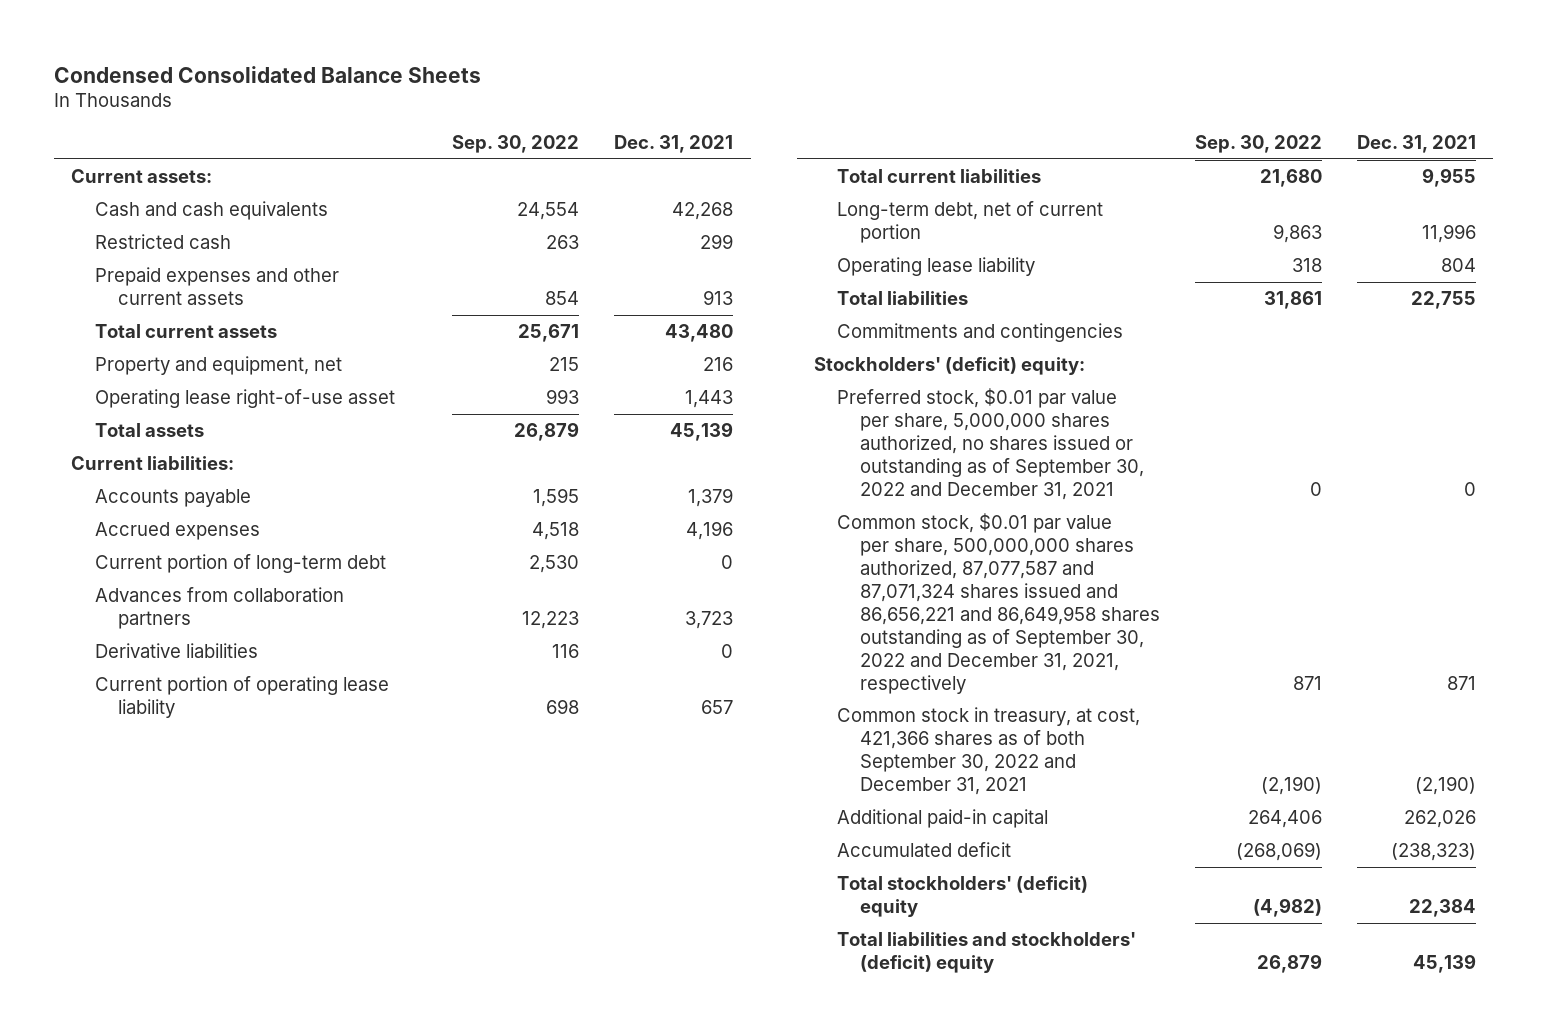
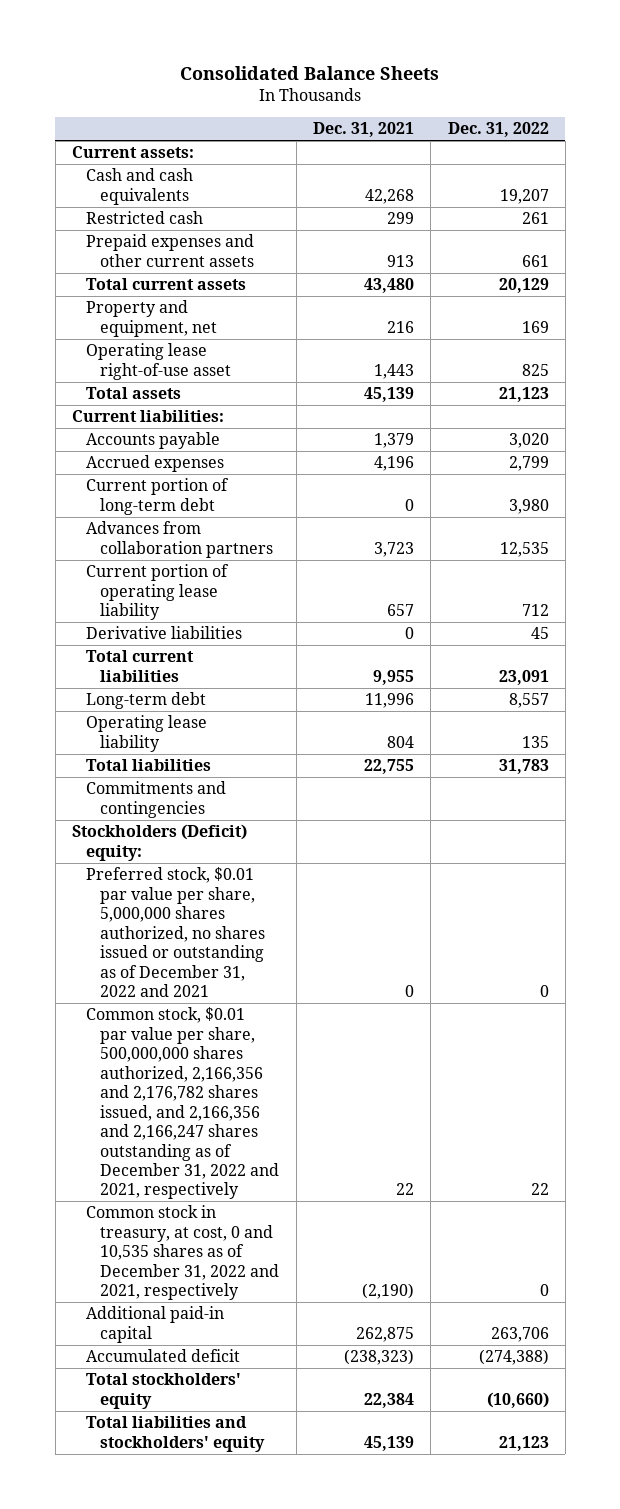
- Condensed Consolidated Balance Sheets
+ Consolidated Balance Sheets
- | Sep. 30, 2022 | Dec. 31, 2021
+ | Dec. 31, 2021 | Dec. 31, 2022
moved down: Derivative liabilities | 0 | 45
- Long-term debt, net of current portion | 9,863 | 11,996
+ Long-term debt | 11,996 | 8,557
- Stockholders' (deficit) equity:
- Preferred stock, $0.01 par value per share, 5,000,000 shares authorized, no shares issued or outstanding as of September 30, 2022 and December 31, 2021 | 0 | 0
- Common stock, $0.01 par value per share, 500,000,000 shares authorized, 87,077,587 and 87,071,324 shares issued and 86,656,221 and 86,649,958 shares outstanding as of September 30, 2022 and December 31, 2021, respectively | 871 | 871
- Common stock in treasury, at cost, 421,366 shares as of both September 30, 2022 and December 31, 2021 | (2,190) | (2,190)
- Additional paid-in capital | 264,406 | 262,026
+ Stockholders (Deficit) equity:
+ Preferred stock, $0.01 par value per share, 5,000,000 shares authorized, no shares issued or outstanding as of December 31, 2022 and 2021 | 0 | 0
+ Common stock, $0.01 par value per share, 500,000,000 shares authorized, 2,166,356 and 2,176,782 shares issued, and 2,166,356 and 2,166,247 shares outstanding as of December 31, 2022 and 2021, respectively | 22 | 22
+ Common stock in treasury, at cost, 0 and 10,535 shares as of December 31, 2022 and 2021, respectively | (2,190) | 0
+ Additional paid-in capital | 262,875 | 263,706
- Total stockholders' (deficit) equity | (4,982) | 22,384
- Total liabilities and stockholders' (deficit) equity | 26,879 | 45,139
+ Total stockholders' equity | 22,384 | (10,660)
+ Total liabilities and stockholders' equity | 45,139 | 21,123

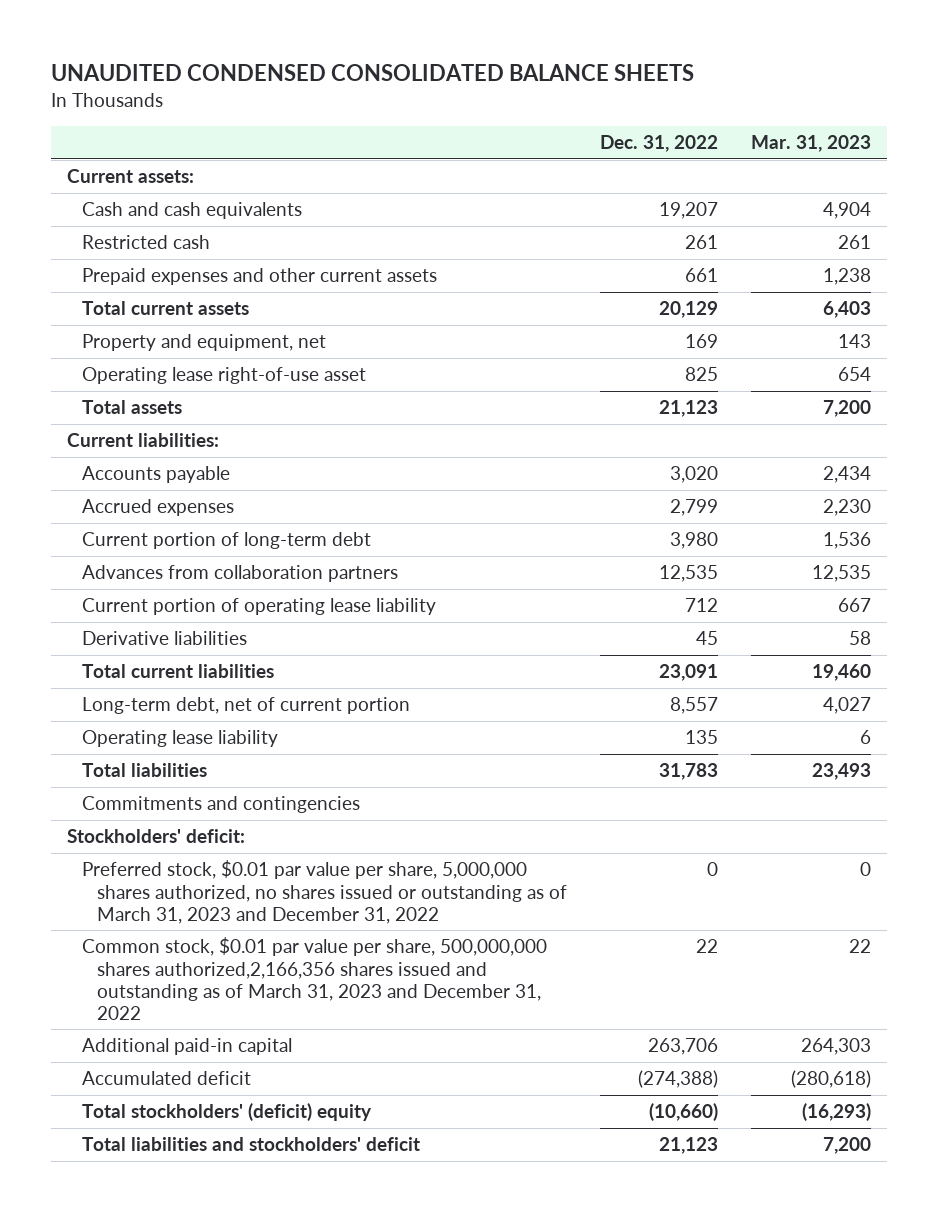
- Consolidated Balance Sheets
+ UNAUDITED CONDENSED CONSOLIDATED BALANCE SHEETS
- | Dec. 31, 2021 | Dec. 31, 2022
+ | Dec. 31, 2022 | Mar. 31, 2023
- Long-term debt | 11,996 | 8,557
+ Long-term debt, net of current portion | 8,557 | 4,027
- Stockholders (Deficit) equity:
- Preferred stock, $0.01 par value per share, 5,000,000 shares authorized, no shares issued or outstanding as of December 31, 2022 and 2021 | 0 | 0
- Common stock, $0.01 par value per share, 500,000,000 shares authorized, 2,166,356 and 2,176,782 shares issued, and 2,166,356 and 2,166,247 shares outstanding as of December 31, 2022 and 2021, respectively | 22 | 22
- Common stock in treasury, at cost, 0 and 10,535 shares as of December 31, 2022 and 2021, respectively | (2,190) | 0
+ Stockholders' deficit:
+ Preferred stock, $0.01 par value per share, 5,000,000 shares authorized, no shares issued or outstanding as of March 31, 2023 and December 31, 2022 | 0 | 0
+ Common stock, $0.01 par value per share, 500,000,000 shares authorized,2,166,356 shares issued and outstanding as of March 31, 2023 and December 31, 2022 | 22 | 22
- Total stockholders' equity | 22,384 | (10,660)
- Total liabilities and stockholders' equity | 45,139 | 21,123
+ Total stockholders' (deficit) equity | (10,660) | (16,293)
+ Total liabilities and stockholders' deficit | 21,123 | 7,200

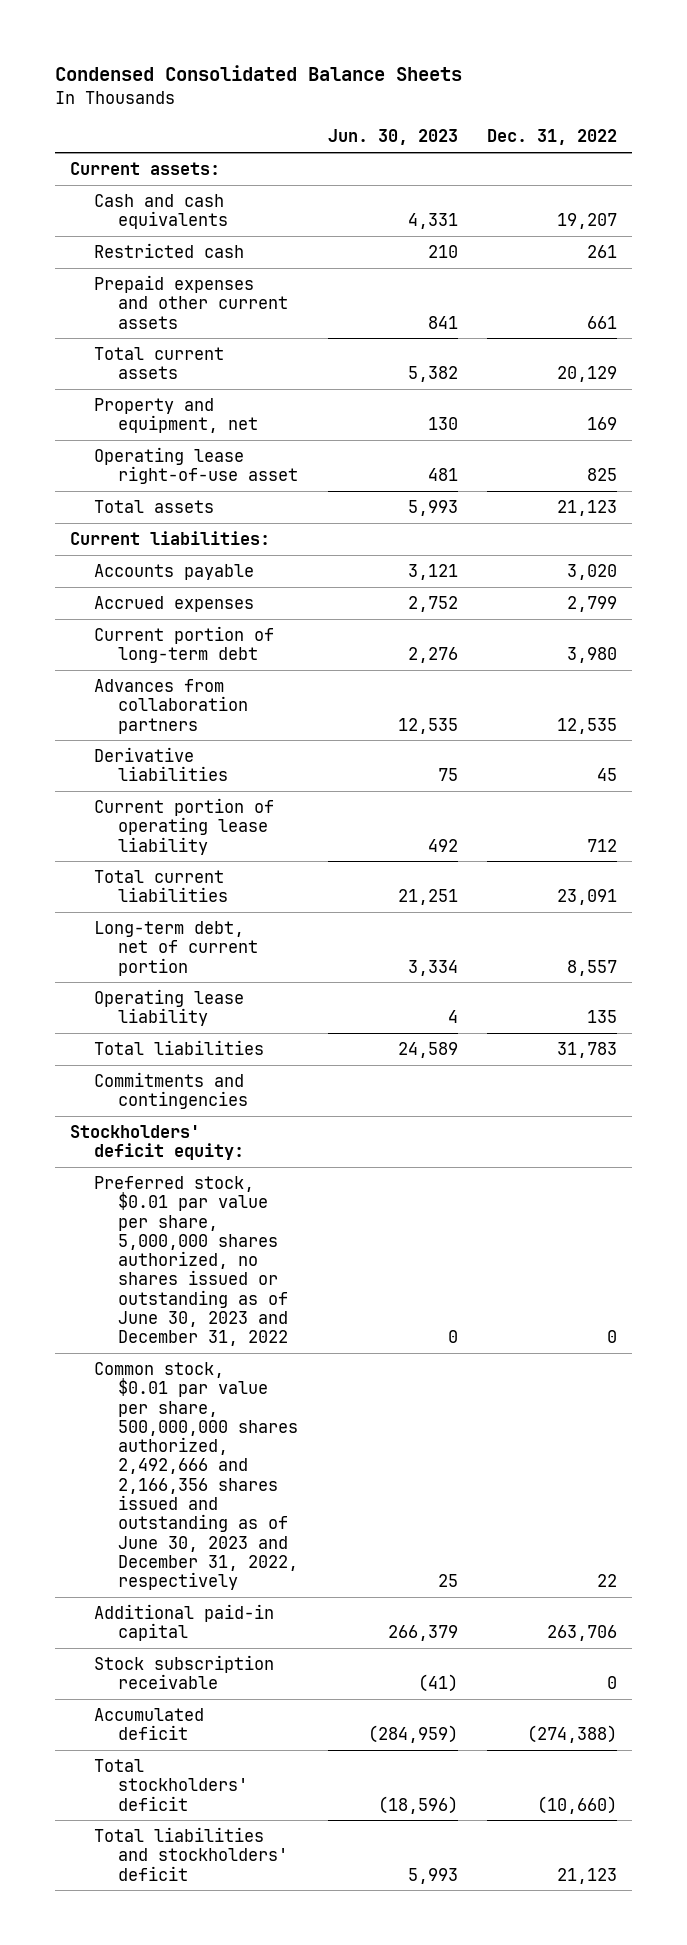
- UNAUDITED CONDENSED CONSOLIDATED BALANCE SHEETS
+ Condensed Consolidated Balance Sheets
- | Dec. 31, 2022 | Mar. 31, 2023
+ | Jun. 30, 2023 | Dec. 31, 2022
moved down: Current portion of operating lease liability | 492 | 712
- Stockholders' deficit:
- Preferred stock, $0.01 par value per share, 5,000,000 shares authorized, no shares issued or outstanding as of March 31, 2023 and December 31, 2022 | 0 | 0
- Common stock, $0.01 par value per share, 500,000,000 shares authorized,2,166,356 shares issued and outstanding as of March 31, 2023 and December 31, 2022 | 22 | 22
+ Stockholders' deficit equity:
+ Preferred stock, $0.01 par value per share, 5,000,000 shares authorized, no shares issued or outstanding as of June 30, 2023 and December 31, 2022 | 0 | 0
+ Common stock, $0.01 par value per share, 500,000,000 shares authorized, 2,492,666 and 2,166,356 shares issued and outstanding as of June 30, 2023 and December 31, 2022, respectively | 25 | 22
+ Stock subscription receivable | (41) | 0
- Total stockholders' (deficit) equity | (10,660) | (16,293)
+ Total stockholders' deficit | (18,596) | (10,660)

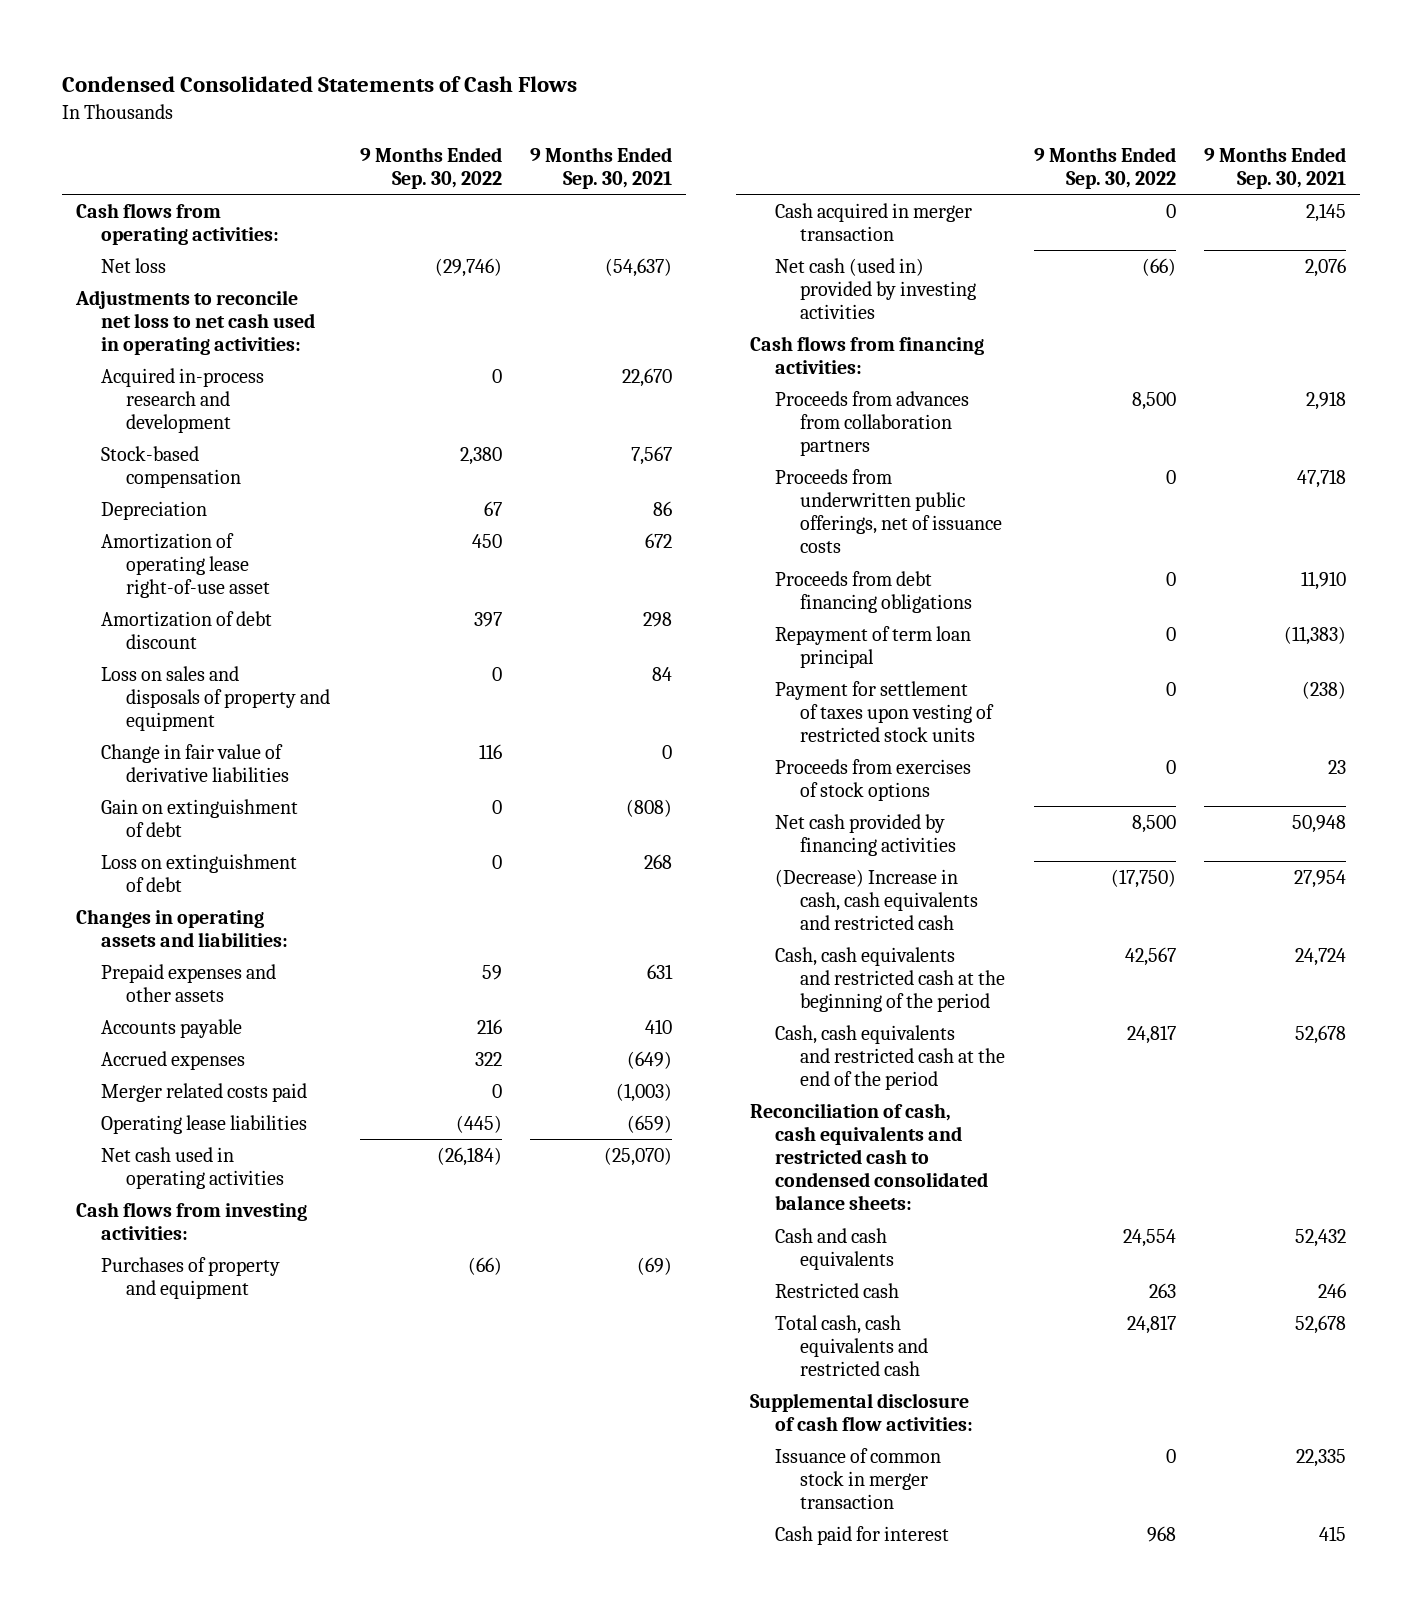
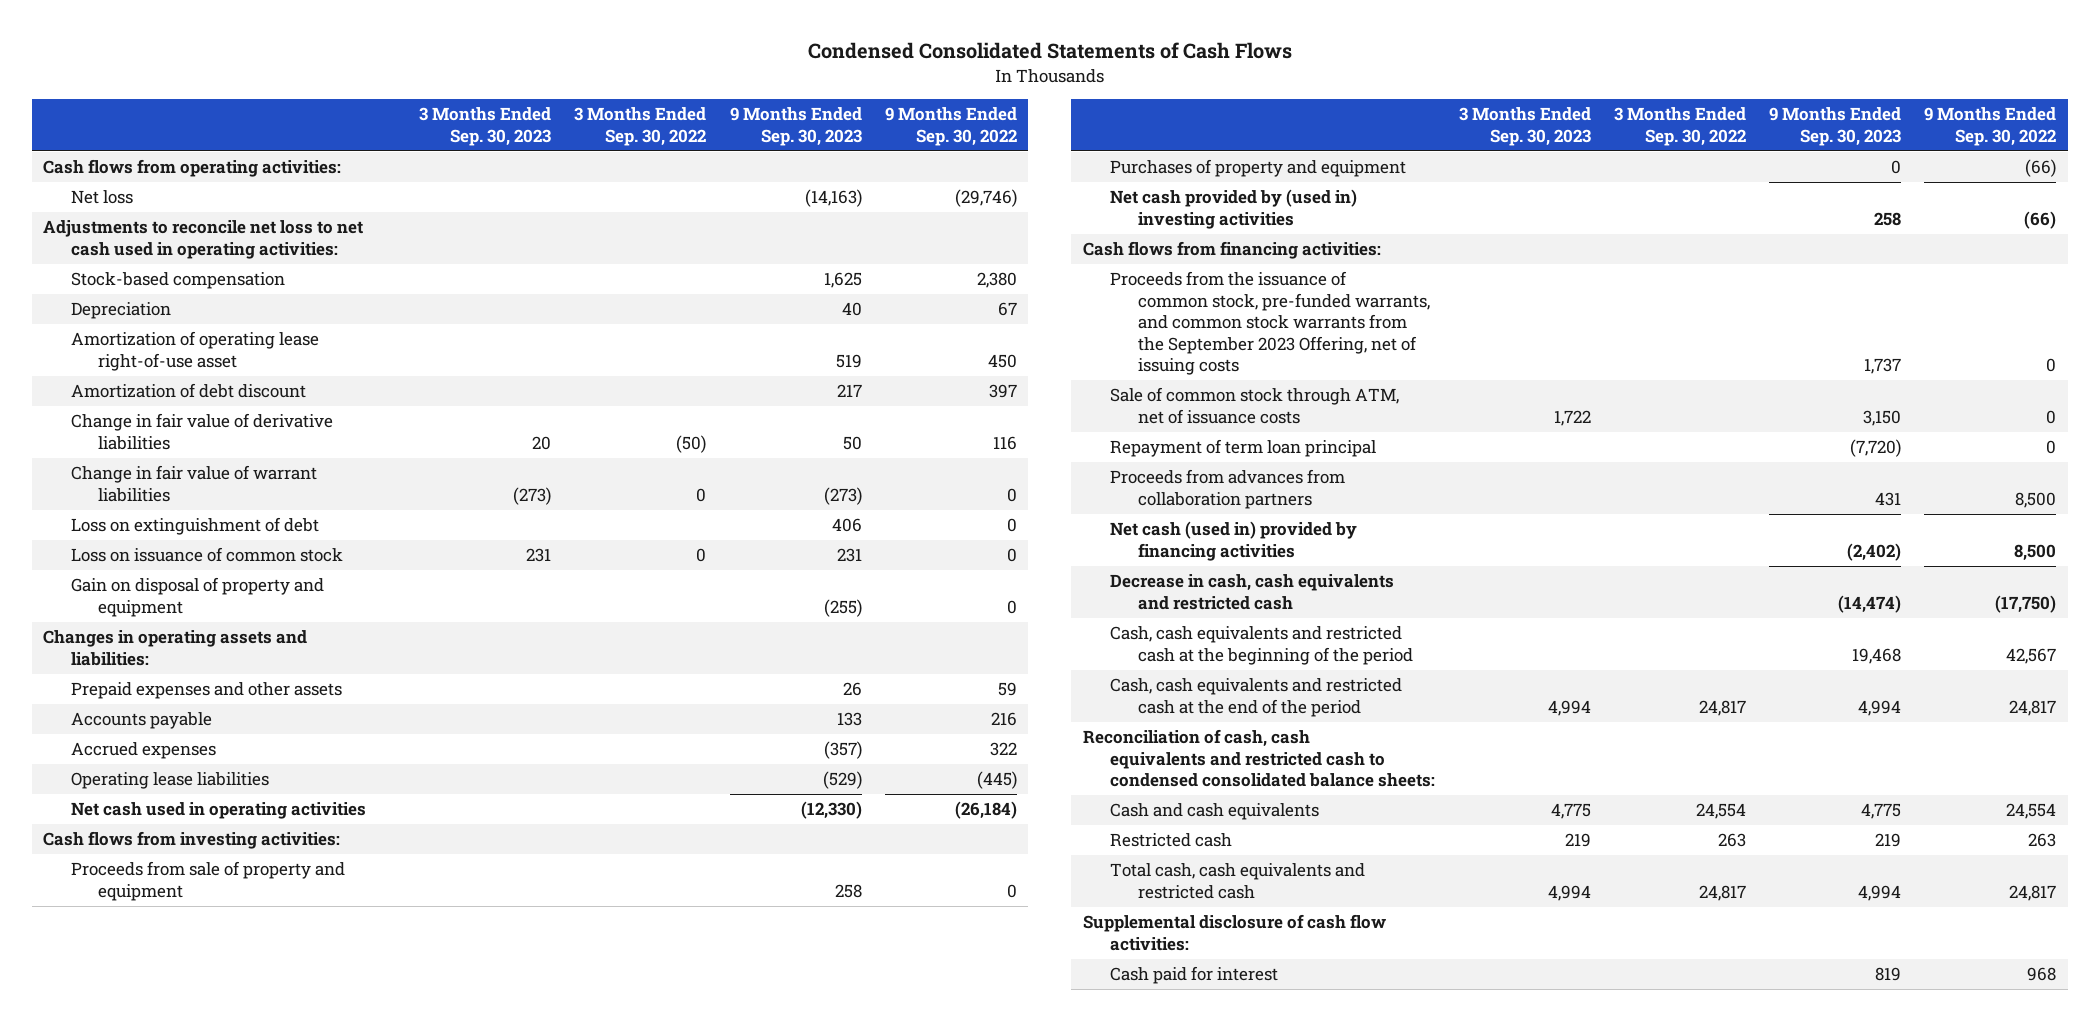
- | 9 Months Ended Sep. 30, 2022 | 9 Months Ended Sep. 30, 2021
+ | 3 Months Ended Sep. 30, 2023 | 3 Months Ended Sep. 30, 2022 | 9 Months Ended Sep. 30, 2023 | 9 Months Ended Sep. 30, 2022
- Acquired in-process research and development | 0 | 22,670
- Loss on sales and disposals of property and equipment | 0 | 84
- Gain on extinguishment of debt | 0 | (808)
+ Change in fair value of warrant liabilities | (273) | 0 | (273) | 0
+ Loss on issuance of common stock | 231 | 0 | 231 | 0
+ Gain on disposal of property and equipment | | | (255) | 0
- Merger related costs paid | 0 | (1,003)
+ Proceeds from sale of property and equipment | | | 258 | 0
- Cash acquired in merger transaction | 0 | 2,145
- Net cash (used in) provided by investing activities | (66) | 2,076
+ Net cash provided by (used in) investing activities | | | 258 | (66)
- Proceeds from underwritten public offerings, net of issuance costs | 0 | 47,718
- Proceeds from debt financing obligations | 0 | 11,910
+ Proceeds from the issuance of common stock, pre-funded warrants, and common stock warrants from the September 2023 Offering, net of issuing costs | | | 1,737 | 0
+ Sale of common stock through ATM, net of issuance costs | 1,722 | | 3,150 | 0
- Payment for settlement of taxes upon vesting of restricted stock units | 0 | (238)
- Proceeds from exercises of stock options | 0 | 23
- Net cash provided by financing activities | 8,500 | 50,948
- (Decrease) Increase in cash, cash equivalents and restricted cash | (17,750) | 27,954
moved down: Proceeds from advances from collaboration partners | | | 431 | 8,500
+ Net cash (used in) provided by financing activities | | | (2,402) | 8,500
+ Decrease in cash, cash equivalents and restricted cash | | | (14,474) | (17,750)
- Issuance of common stock in merger transaction | 0 | 22,335

